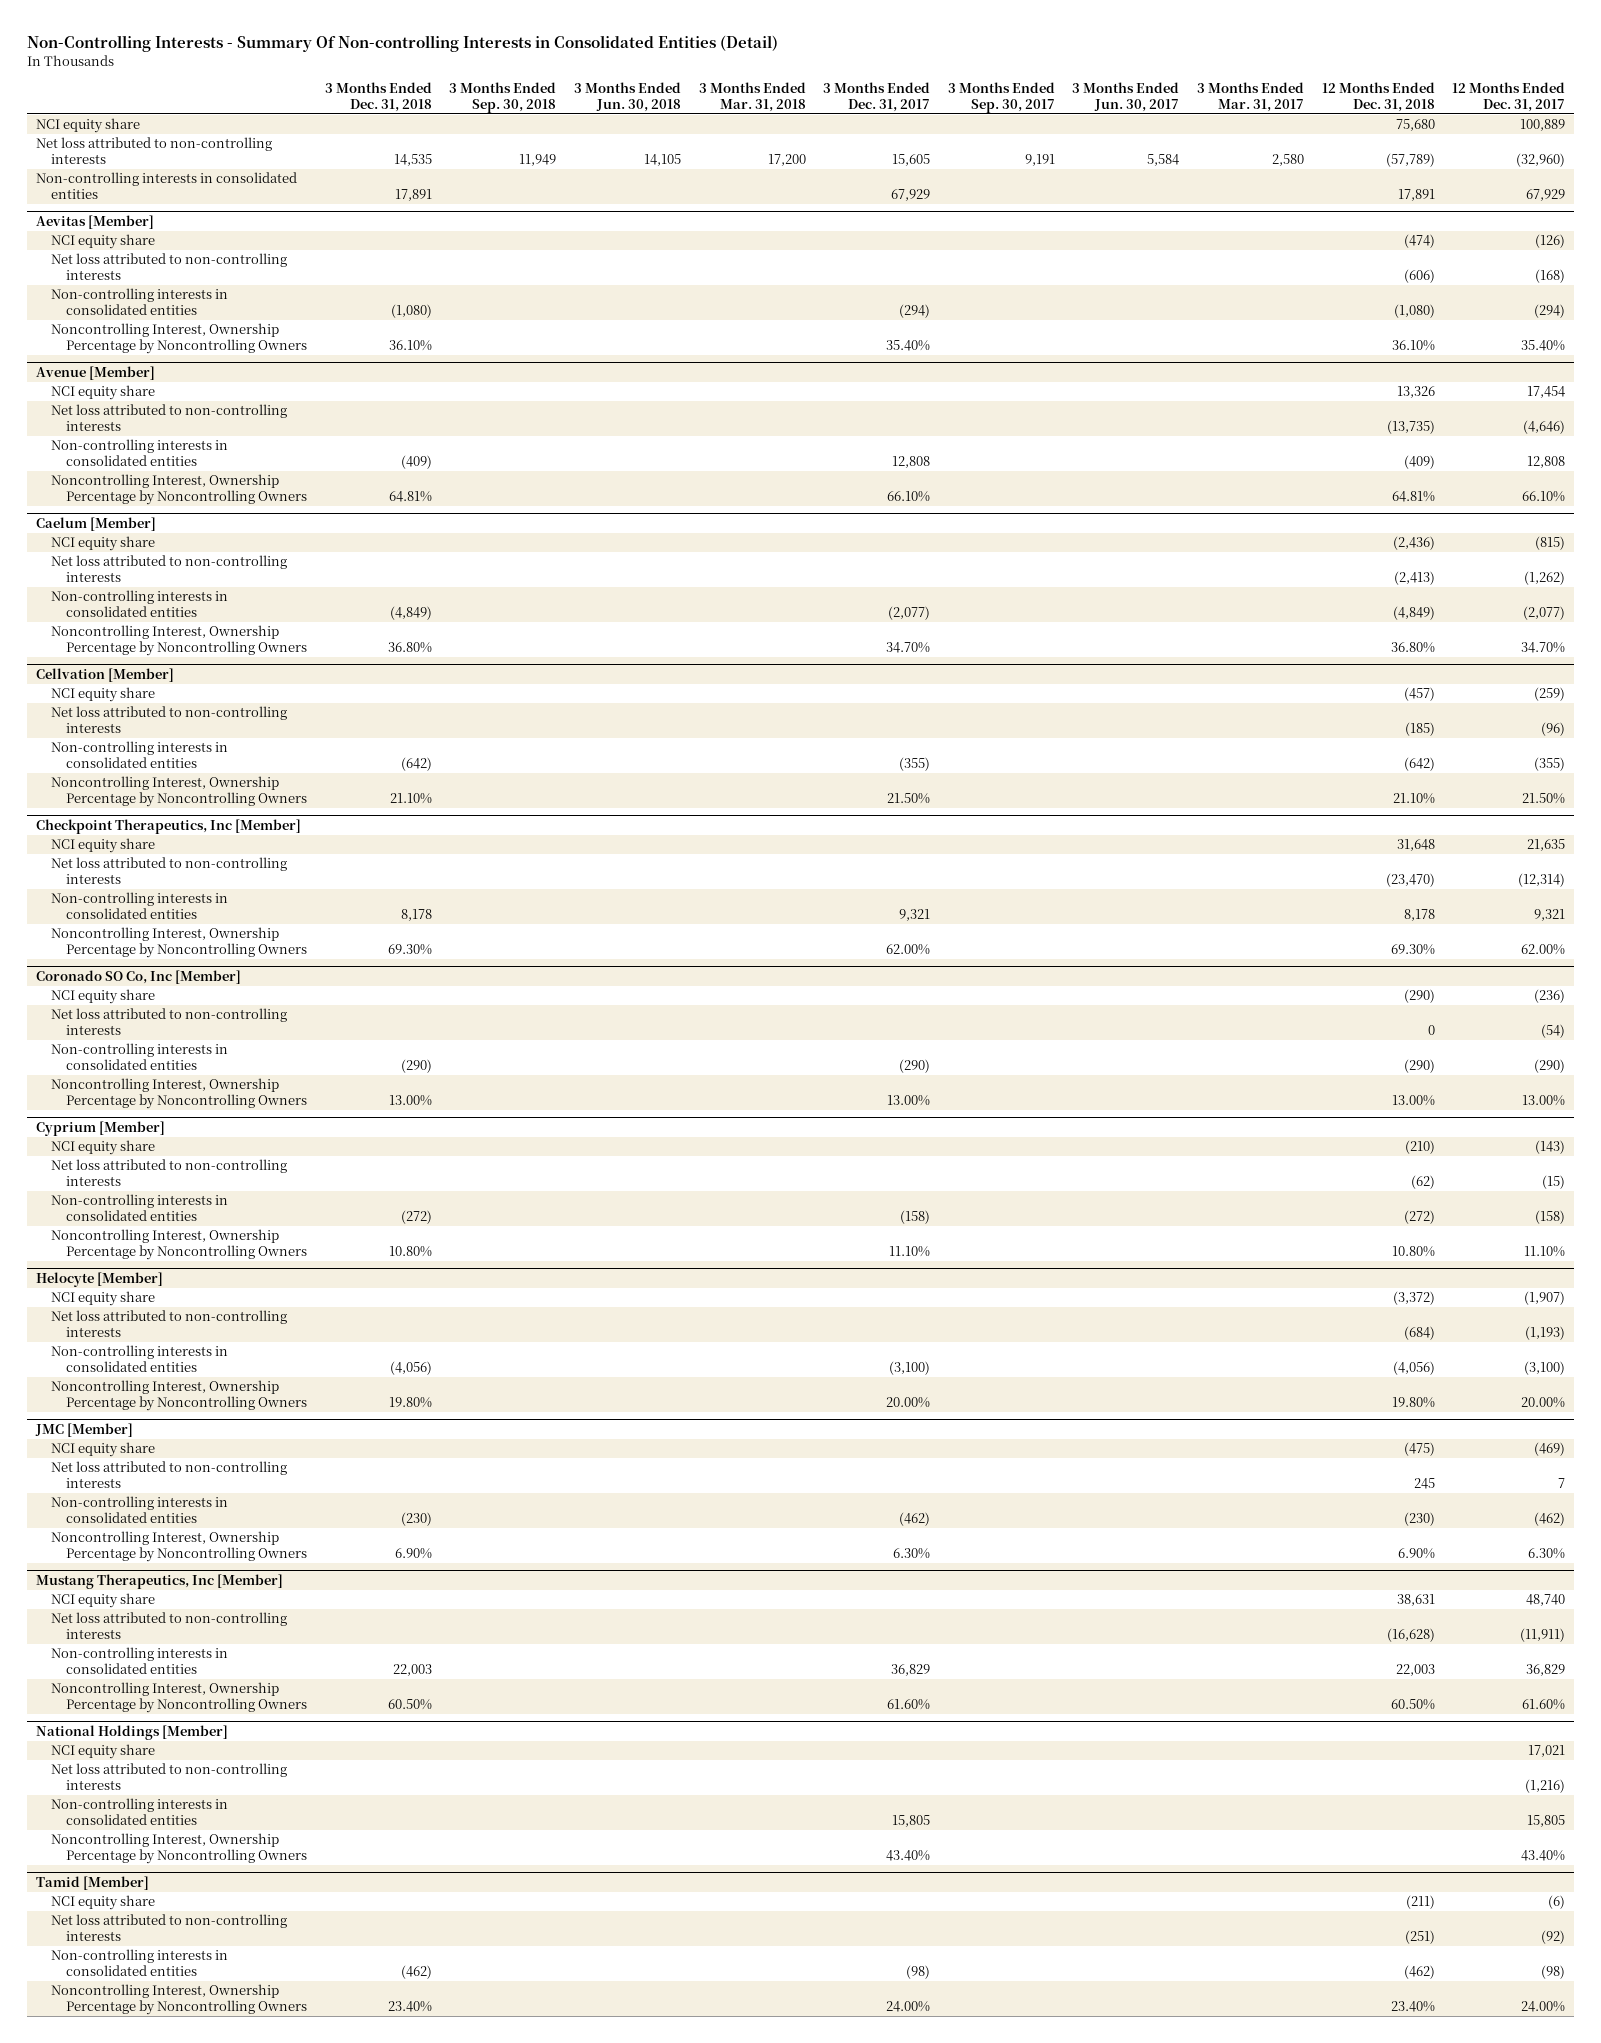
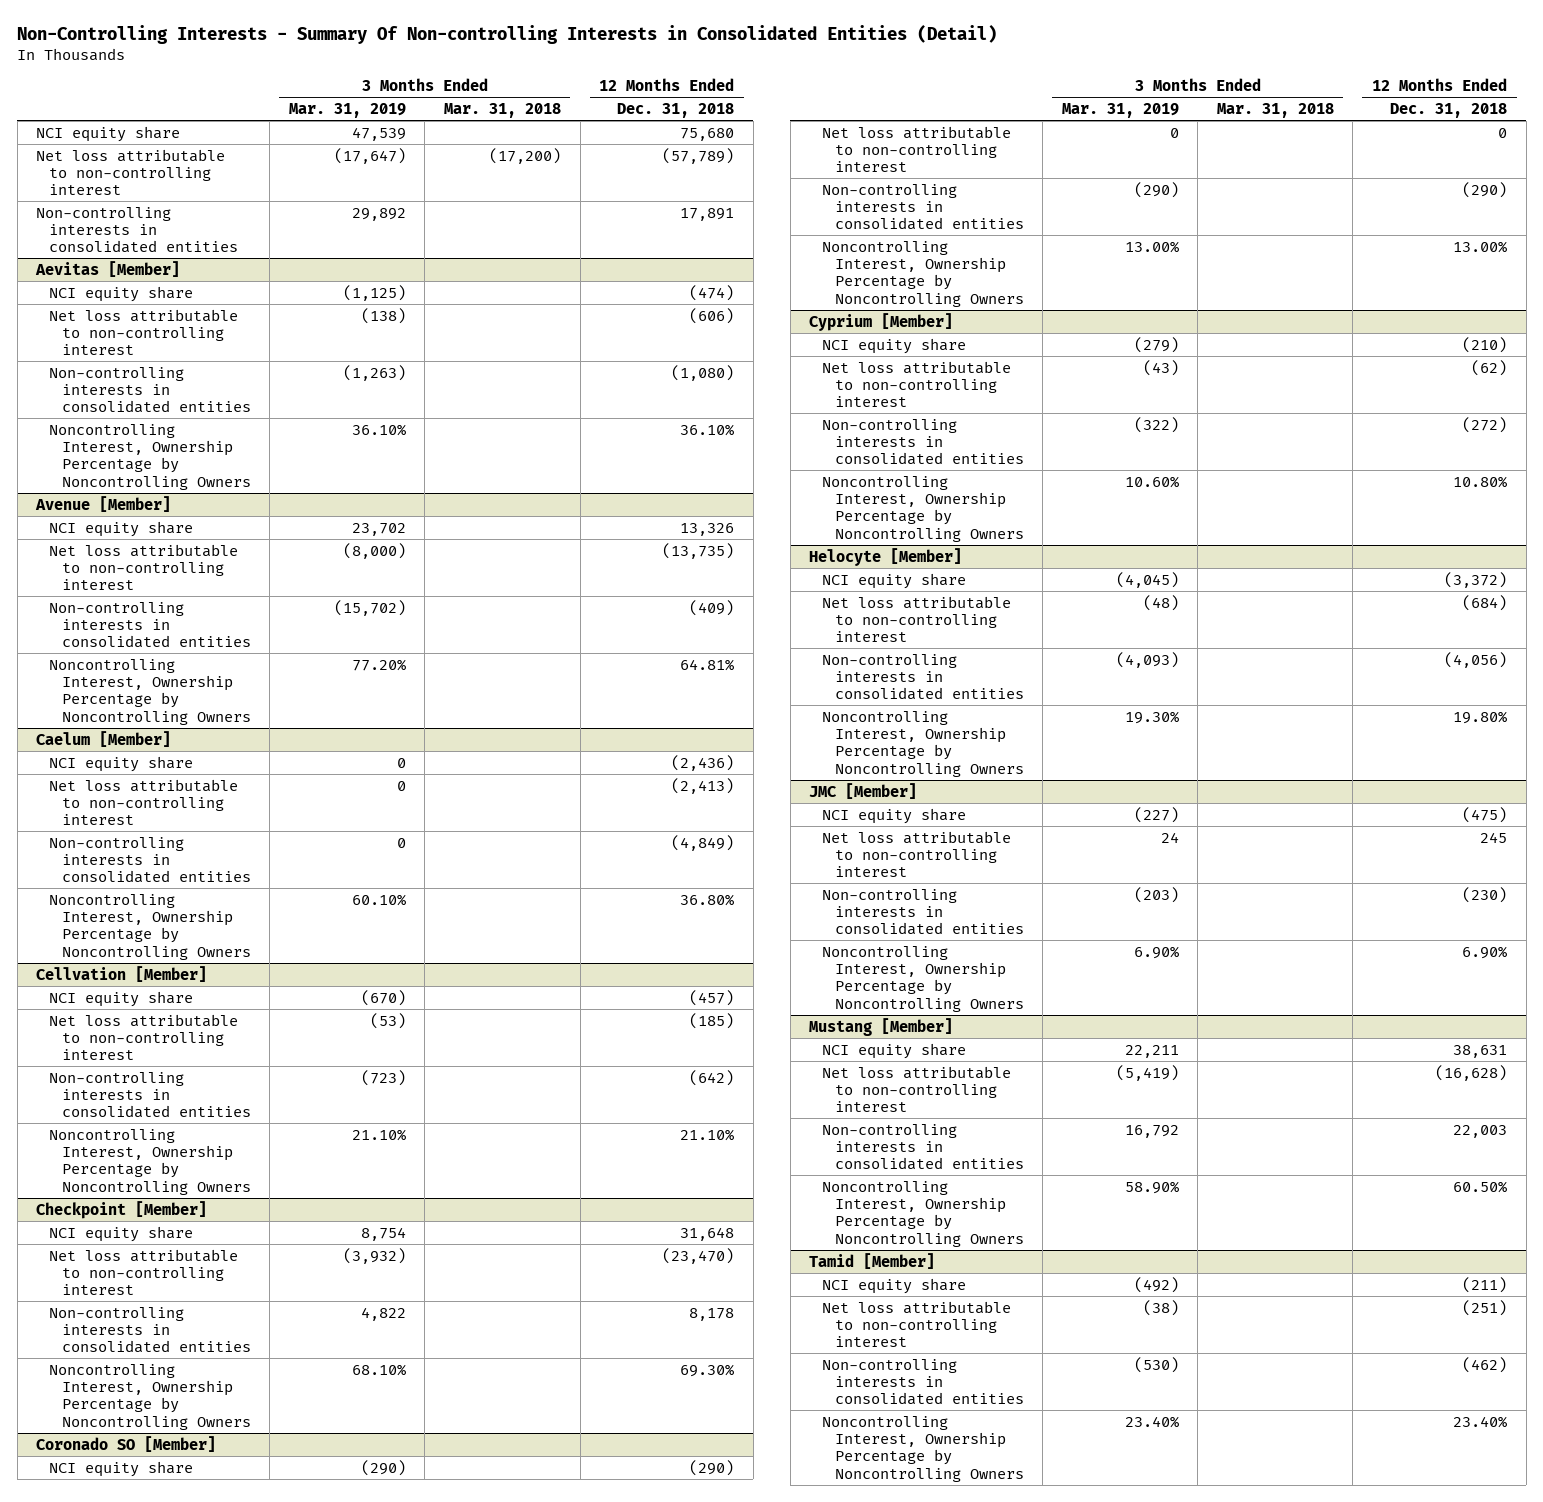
- | 3 Months Ended Dec. 31, 2018 | 3 Months Ended Sep. 30, 2018 | 3 Months Ended Jun. 30, 2018 | 3 Months Ended Mar. 31, 2018 | 3 Months Ended Dec. 31, 2017 | 3 Months Ended Sep. 30, 2017 | 3 Months Ended Jun. 30, 2017 | 3 Months Ended Mar. 31, 2017 | 12 Months Ended Dec. 31, 2018 | 12 Months Ended Dec. 31, 2017
+ | 3 Months Ended Mar. 31, 2019 | 3 Months Ended Mar. 31, 2018 | 12 Months Ended Dec. 31, 2018
- Net loss attributed to non-controlling interests | 14,535 | 11,949 | 14,105 | 17,200 | 15,605 | 9,191 | 5,584 | 2,580 | (57,789) | (32,960)
+ Net loss attributable to non-controlling interest | (17,647) | (17,200) | (57,789)
@ Aevitas [Member]
- Net loss attributed to non-controlling interests | | | | | | | | | (606) | (168)
+ Net loss attributable to non-controlling interest | (138) | | (606)
@ Avenue [Member]
- Net loss attributed to non-controlling interests | | | | | | | | | (13,735) | (4,646)
+ Net loss attributable to non-controlling interest | (8,000) | | (13,735)
@ Caelum [Member]
- Net loss attributed to non-controlling interests | | | | | | | | | (2,413) | (1,262)
+ Net loss attributable to non-controlling interest | 0 | | (2,413)
@ Cellvation [Member]
- Net loss attributed to non-controlling interests | | | | | | | | | (185) | (96)
+ Net loss attributable to non-controlling interest | (53) | | (185)
- Checkpoint Therapeutics, Inc [Member]
+ Checkpoint [Member]
- Net loss attributed to non-controlling interests | | | | | | | | | (23,470) | (12,314)
+ Net loss attributable to non-controlling interest | (3,932) | | (23,470)
- Coronado SO Co, Inc [Member]
+ Coronado SO [Member]
- Net loss attributed to non-controlling interests | | | | | | | | | 0 | (54)
+ Net loss attributable to non-controlling interest | 0 | | 0
@ Cyprium [Member]
- Net loss attributed to non-controlling interests | | | | | | | | | (62) | (15)
+ Net loss attributable to non-controlling interest | (43) | | (62)
@ Helocyte [Member]
- Net loss attributed to non-controlling interests | | | | | | | | | (684) | (1,193)
+ Net loss attributable to non-controlling interest | (48) | | (684)
@ JMC [Member]
- Net loss attributed to non-controlling interests | | | | | | | | | 245 | 7
+ Net loss attributable to non-controlling interest | 24 | | 245
- Mustang Therapeutics, Inc [Member]
+ Mustang [Member]
- Net loss attributed to non-controlling interests | | | | | | | | | (16,628) | (11,911)
+ Net loss attributable to non-controlling interest | (5,419) | | (16,628)
- National Holdings [Member]
- NCI equity share | | | | | | | | | | 17,021
- Net loss attributed to non-controlling interests | | | | | | | | | | (1,216)
- Non-controlling interests in consolidated entities | | | | | 15,805 | | | | | 15,805
- Noncontrolling Interest, Ownership Percentage by Noncontrolling Owners | | | | | 43.40% | | | | | 43.40%
@ Tamid [Member]
- Net loss attributed to non-controlling interests | | | | | | | | | (251) | (92)
+ Net loss attributable to non-controlling interest | (38) | | (251)

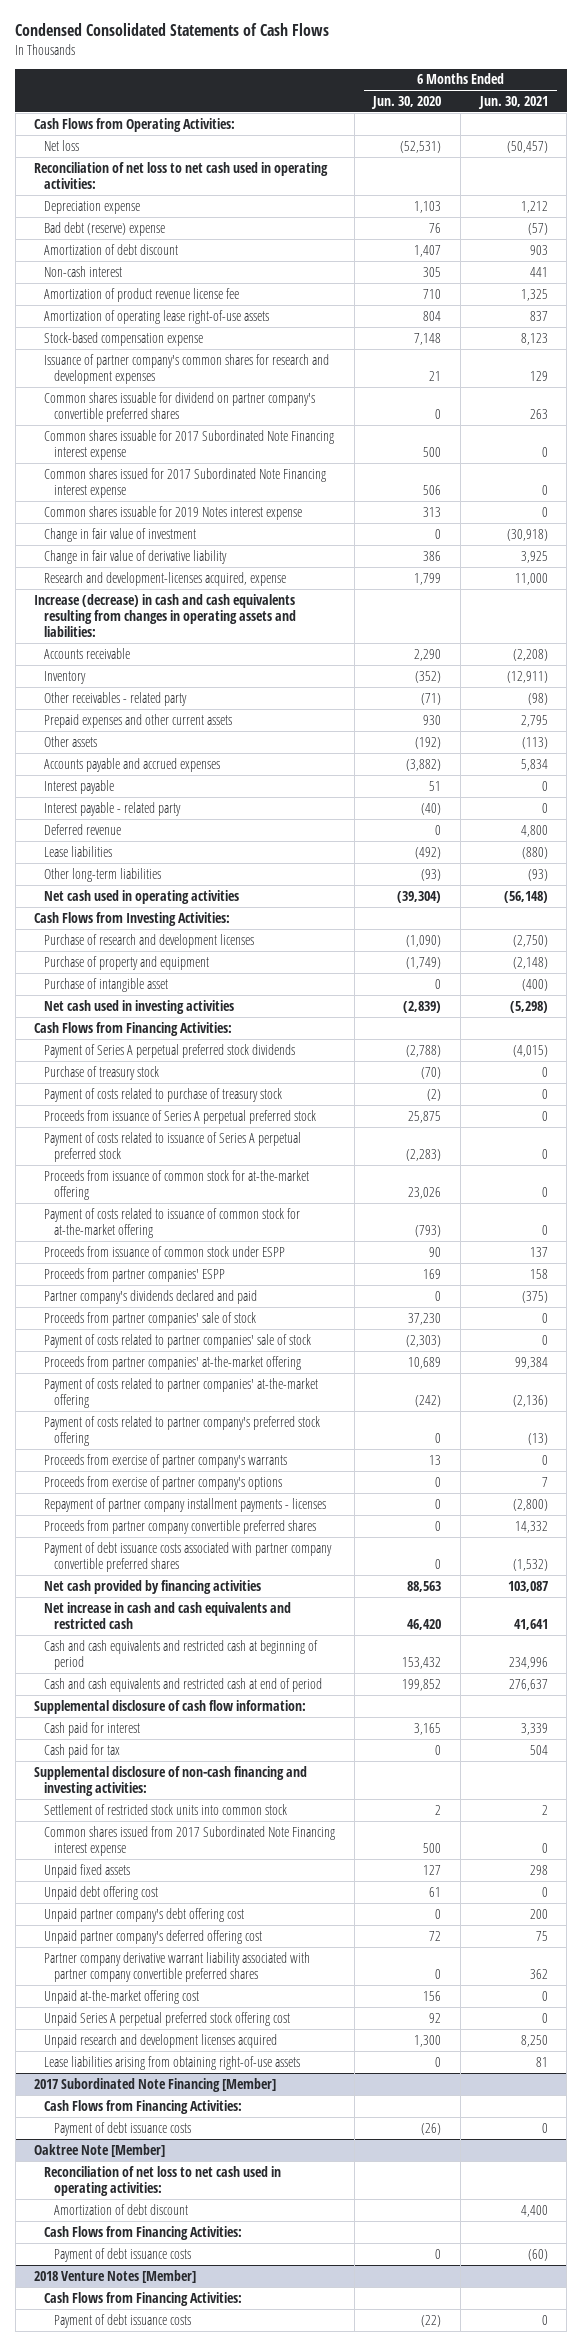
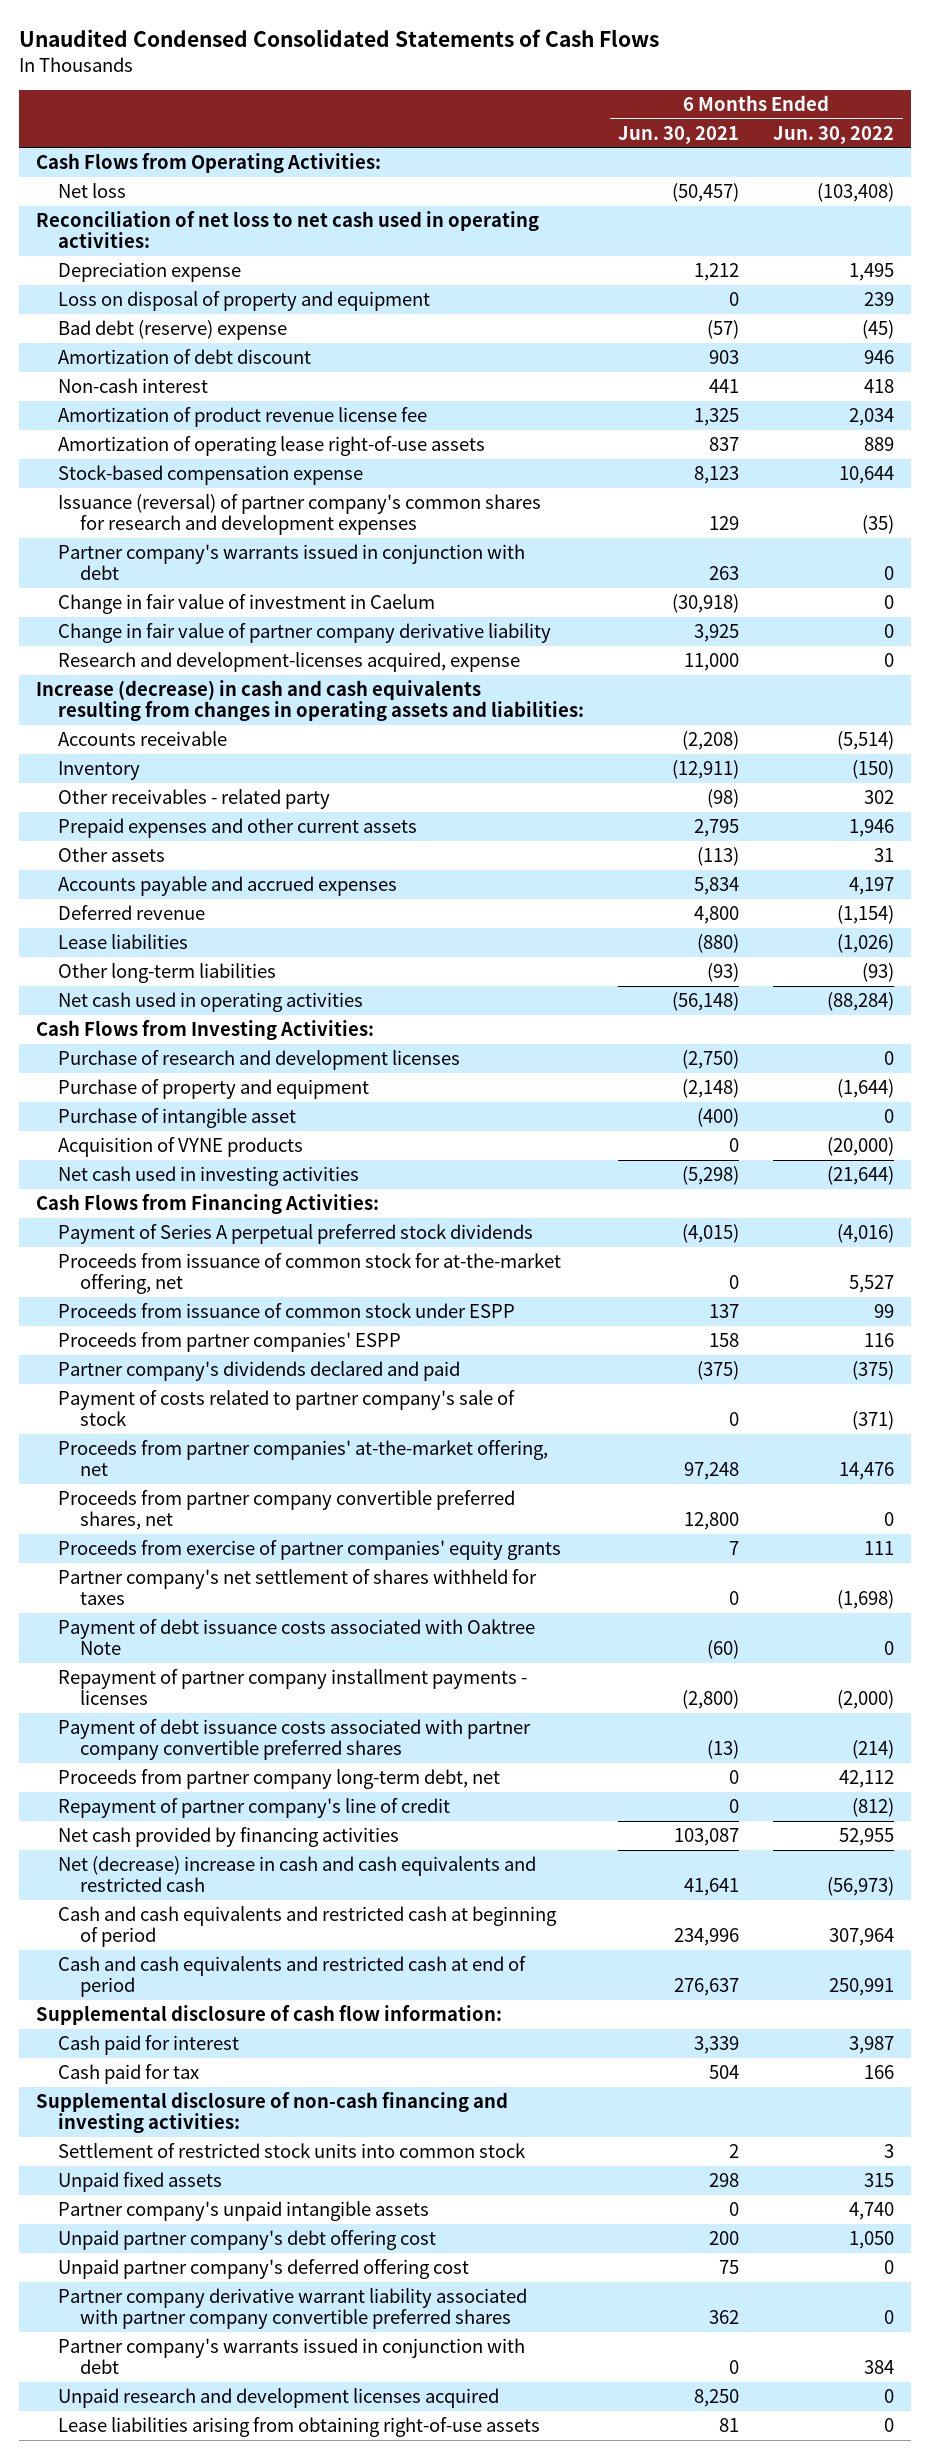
- Condensed Consolidated Statements of Cash Flows
+ Unaudited Condensed Consolidated Statements of Cash Flows
- | 6 Months Ended Jun. 30, 2020 | 6 Months Ended Jun. 30, 2021
+ | 6 Months Ended Jun. 30, 2021 | 6 Months Ended Jun. 30, 2022
+ Loss on disposal of property and equipment | 0 | 239
- Issuance of partner company's common shares for research and development expenses | 21 | 129
- Common shares issuable for dividend on partner company's convertible preferred shares | 0 | 263
- Common shares issuable for 2017 Subordinated Note Financing interest expense | 500 | 0
- Common shares issued for 2017 Subordinated Note Financing interest expense | 506 | 0
- Common shares issuable for 2019 Notes interest expense | 313 | 0
- Change in fair value of investment | 0 | (30,918)
- Change in fair value of derivative liability | 386 | 3,925
+ Issuance (reversal) of partner company's common shares for research and development expenses | 129 | (35)
+ Partner company's warrants issued in conjunction with debt | 263 | 0
+ Change in fair value of investment in Caelum | (30,918) | 0
+ Change in fair value of partner company derivative liability | 3,925 | 0
- Interest payable | 51 | 0
- Interest payable - related party | (40) | 0
+ Acquisition of VYNE products | 0 | (20,000)
- Purchase of treasury stock | (70) | 0
- Payment of costs related to purchase of treasury stock | (2) | 0
- Proceeds from issuance of Series A perpetual preferred stock | 25,875 | 0
- Payment of costs related to issuance of Series A perpetual preferred stock | (2,283) | 0
- Proceeds from issuance of common stock for at-the-market offering | 23,026 | 0
- Payment of costs related to issuance of common stock for at-the-market offering | (793) | 0
+ Proceeds from issuance of common stock for at-the-market offering, net | 0 | 5,527
- Proceeds from partner companies' sale of stock | 37,230 | 0
- Payment of costs related to partner companies' sale of stock | (2,303) | 0
- Proceeds from partner companies' at-the-market offering | 10,689 | 99,384
- Payment of costs related to partner companies' at-the-market offering | (242) | (2,136)
- Payment of costs related to partner company's preferred stock offering | 0 | (13)
- Proceeds from exercise of partner company's warrants | 13 | 0
- Proceeds from exercise of partner company's options | 0 | 7
+ Payment of costs related to partner company's sale of stock | 0 | (371)
+ Proceeds from partner companies' at-the-market offering, net | 97,248 | 14,476
+ Proceeds from partner company convertible preferred shares, net | 12,800 | 0
+ Proceeds from exercise of partner companies' equity grants | 7 | 111
+ Partner company's net settlement of shares withheld for taxes | 0 | (1,698)
+ Payment of debt issuance costs associated with Oaktree Note | (60) | 0
- Proceeds from partner company convertible preferred shares | 0 | 14,332
- Payment of debt issuance costs associated with partner company convertible preferred shares | 0 | (1,532)
+ Payment of debt issuance costs associated with partner company convertible preferred shares | (13) | (214)
+ Proceeds from partner company long-term debt, net | 0 | 42,112
+ Repayment of partner company's line of credit | 0 | (812)
- Net increase in cash and cash equivalents and restricted cash | 46,420 | 41,641
+ Net (decrease) increase in cash and cash equivalents and restricted cash | 41,641 | (56,973)
- Common shares issued from 2017 Subordinated Note Financing interest expense | 500 | 0
- Unpaid debt offering cost | 61 | 0
+ Partner company's unpaid intangible assets | 0 | 4,740
- Unpaid at-the-market offering cost | 156 | 0
- Unpaid Series A perpetual preferred stock offering cost | 92 | 0
+ Partner company's warrants issued in conjunction with debt | 0 | 384
- 2017 Subordinated Note Financing [Member]
- Cash Flows from Financing Activities:
- Payment of debt issuance costs | (26) | 0
- Oaktree Note [Member]
- Reconciliation of net loss to net cash used in operating activities:
- Amortization of debt discount | | 4,400
- Cash Flows from Financing Activities:
- Payment of debt issuance costs | 0 | (60)
- 2018 Venture Notes [Member]
- Cash Flows from Financing Activities:
- Payment of debt issuance costs | (22) | 0

